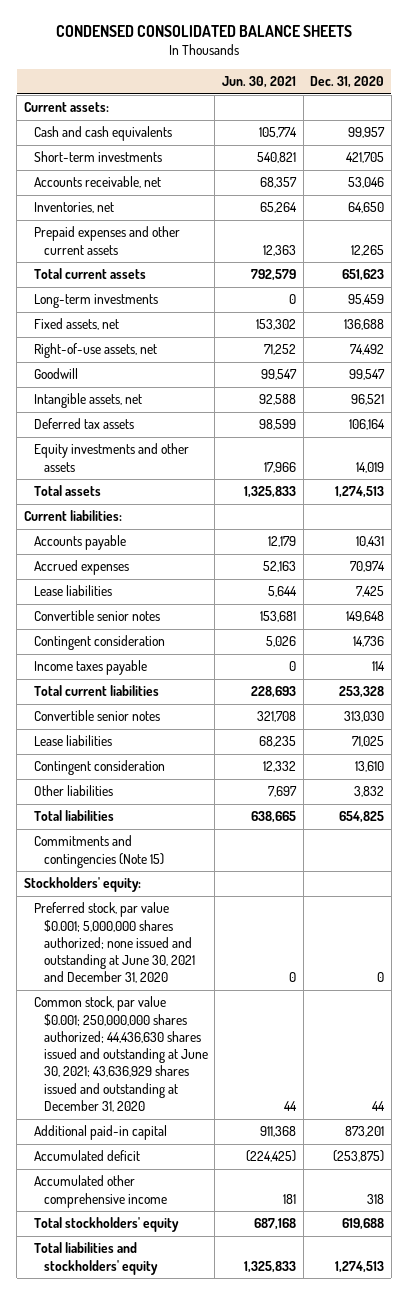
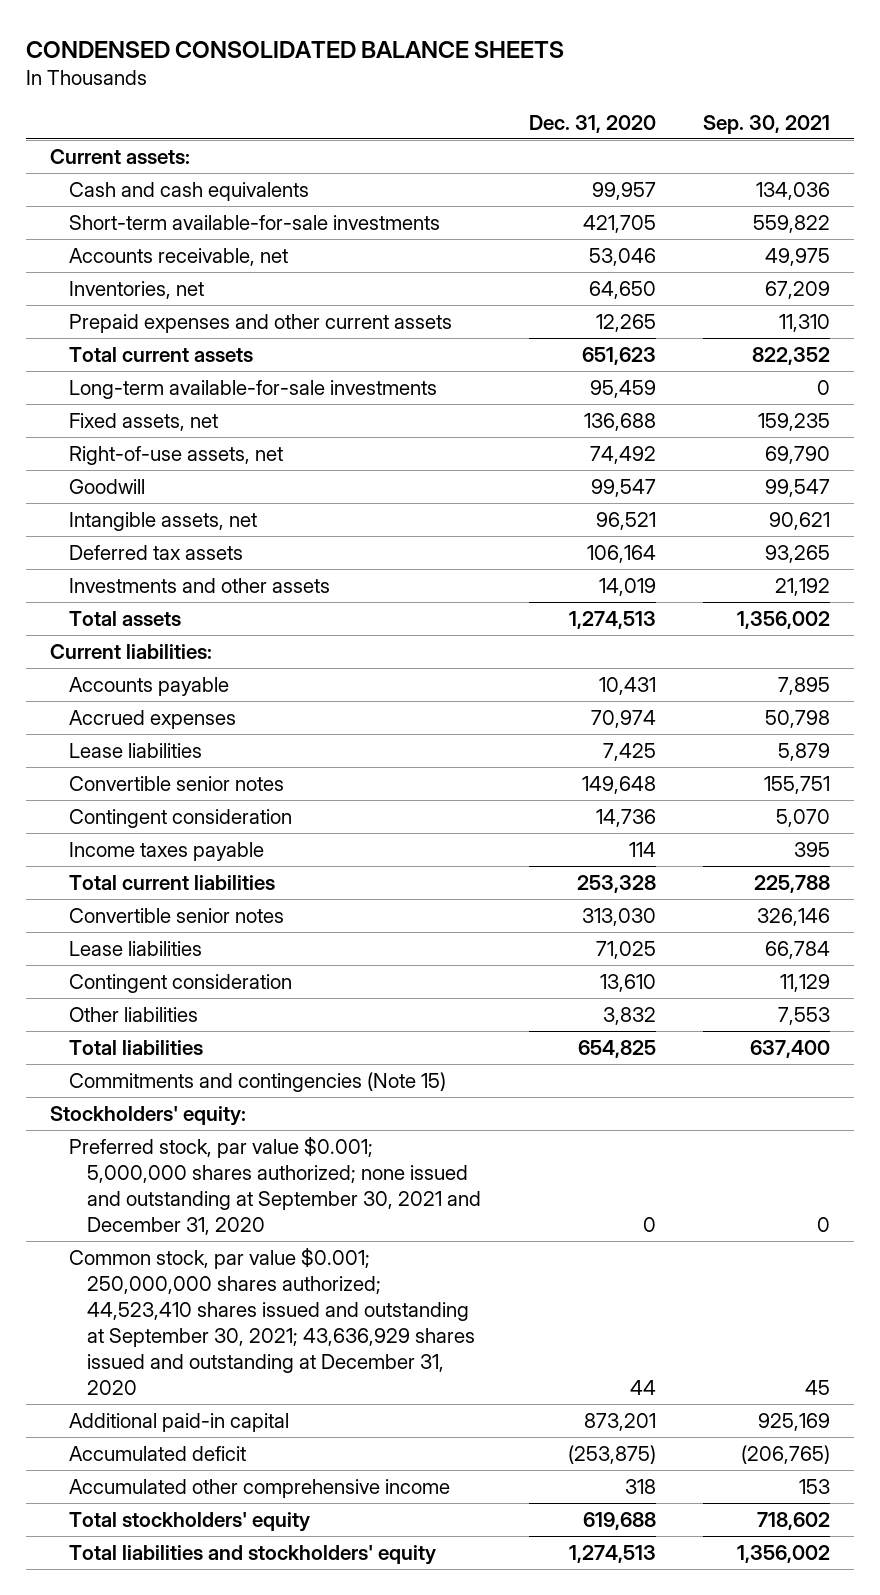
- | Jun. 30, 2021 | Dec. 31, 2020
+ | Dec. 31, 2020 | Sep. 30, 2021
- Short-term investments | 540,821 | 421,705
+ Short-term available-for-sale investments | 421,705 | 559,822
- Long-term investments | 0 | 95,459
+ Long-term available-for-sale investments | 95,459 | 0
- Equity investments and other assets | 17,966 | 14,019
+ Investments and other assets | 14,019 | 21,192
- Preferred stock, par value $0.001; 5,000,000 shares authorized; none issued and outstanding at June 30, 2021 and December 31, 2020 | 0 | 0
- Common stock, par value $0.001; 250,000,000 shares authorized; 44,436,630 shares issued and outstanding at June 30, 2021; 43,636,929 shares issued and outstanding at December 31, 2020 | 44 | 44
+ Preferred stock, par value $0.001; 5,000,000 shares authorized; none issued and outstanding at September 30, 2021 and December 31, 2020 | 0 | 0
+ Common stock, par value $0.001; 250,000,000 shares authorized; 44,523,410 shares issued and outstanding at September 30, 2021; 43,636,929 shares issued and outstanding at December 31, 2020 | 44 | 45

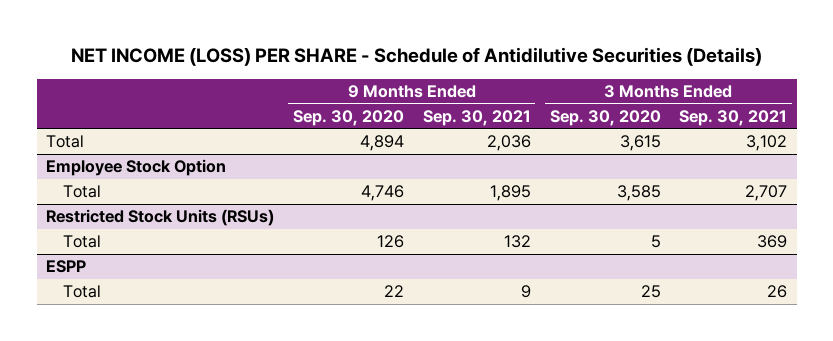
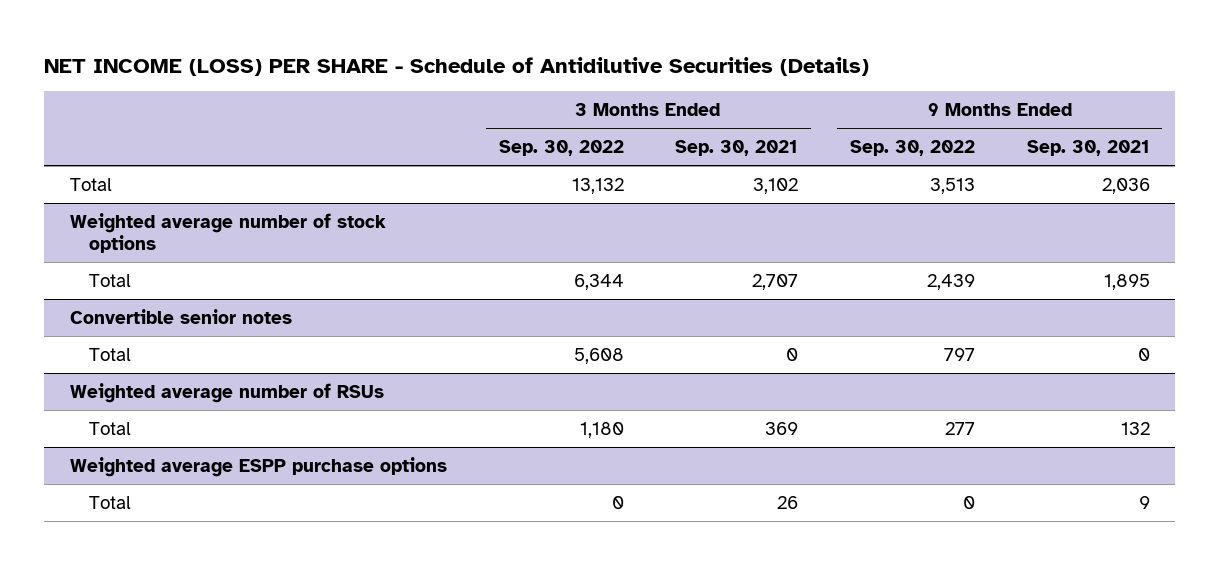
- | 9 Months Ended Sep. 30, 2020 | 9 Months Ended Sep. 30, 2021 | 3 Months Ended Sep. 30, 2020 | 3 Months Ended Sep. 30, 2021
+ | 3 Months Ended Sep. 30, 2022 | 3 Months Ended Sep. 30, 2021 | 9 Months Ended Sep. 30, 2022 | 9 Months Ended Sep. 30, 2021
- Employee Stock Option
+ Weighted average number of stock options
- Restricted Stock Units (RSUs)
+ Convertible senior notes
+ Total | 5,608 | 0 | 797 | 0
+ Weighted average number of RSUs
- ESPP
+ Weighted average ESPP purchase options

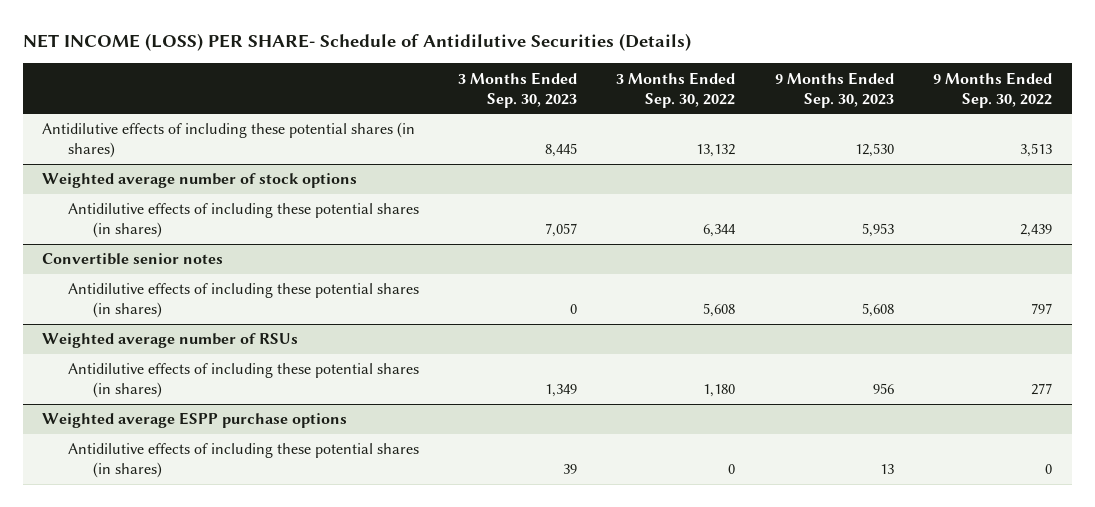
- NET INCOME (LOSS) PER SHARE - Schedule of Antidilutive Securities (Details)
+ NET INCOME (LOSS) PER SHARE- Schedule of Antidilutive Securities (Details)
- | 3 Months Ended Sep. 30, 2022 | 3 Months Ended Sep. 30, 2021 | 9 Months Ended Sep. 30, 2022 | 9 Months Ended Sep. 30, 2021
+ | 3 Months Ended Sep. 30, 2023 | 3 Months Ended Sep. 30, 2022 | 9 Months Ended Sep. 30, 2023 | 9 Months Ended Sep. 30, 2022
- Total | 13,132 | 3,102 | 3,513 | 2,036
+ Antidilutive effects of including these potential shares (in shares) | 8,445 | 13,132 | 12,530 | 3,513
@ Weighted average number of stock options
- Total | 6,344 | 2,707 | 2,439 | 1,895
+ Antidilutive effects of including these potential shares (in shares) | 7,057 | 6,344 | 5,953 | 2,439
@ Convertible senior notes
- Total | 5,608 | 0 | 797 | 0
+ Antidilutive effects of including these potential shares (in shares) | 0 | 5,608 | 5,608 | 797
@ Weighted average number of RSUs
- Total | 1,180 | 369 | 277 | 132
+ Antidilutive effects of including these potential shares (in shares) | 1,349 | 1,180 | 956 | 277
@ Weighted average ESPP purchase options
- Total | 0 | 26 | 0 | 9
+ Antidilutive effects of including these potential shares (in shares) | 39 | 0 | 13 | 0

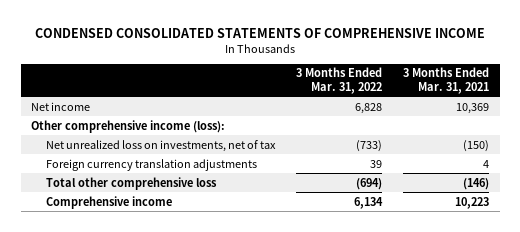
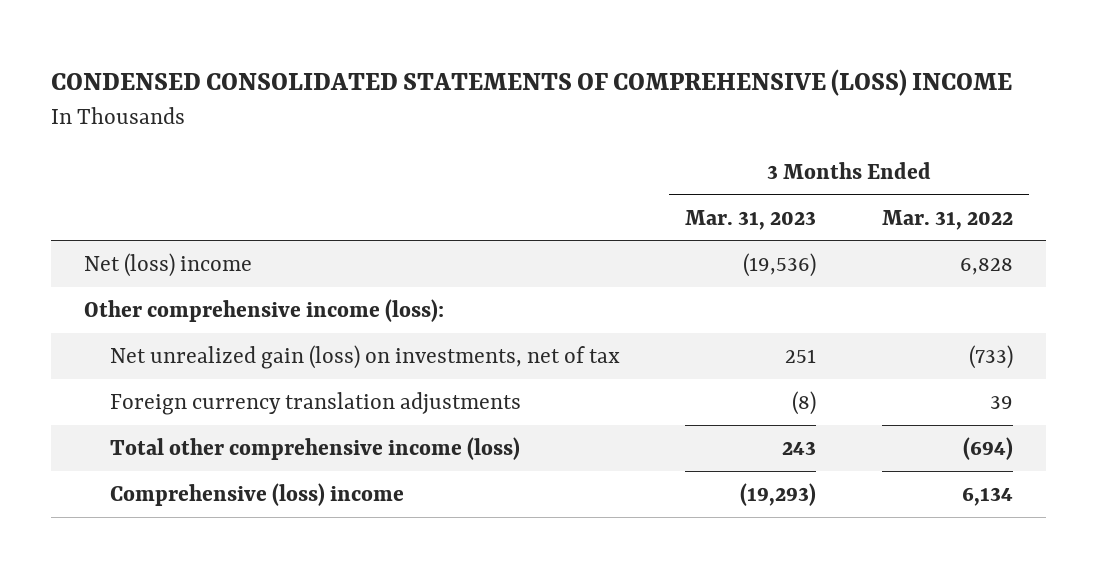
- CONDENSED CONSOLIDATED STATEMENTS OF COMPREHENSIVE INCOME
+ CONDENSED CONSOLIDATED STATEMENTS OF COMPREHENSIVE (LOSS) INCOME
- | 3 Months Ended Mar. 31, 2022 | 3 Months Ended Mar. 31, 2021
+ | 3 Months Ended Mar. 31, 2023 | 3 Months Ended Mar. 31, 2022
- Net income | 6,828 | 10,369
+ Net (loss) income | (19,536) | 6,828
- Net unrealized loss on investments, net of tax | (733) | (150)
+ Net unrealized gain (loss) on investments, net of tax | 251 | (733)
- Total other comprehensive loss | (694) | (146)
- Comprehensive income | 6,134 | 10,223
+ Total other comprehensive income (loss) | 243 | (694)
+ Comprehensive (loss) income | (19,293) | 6,134

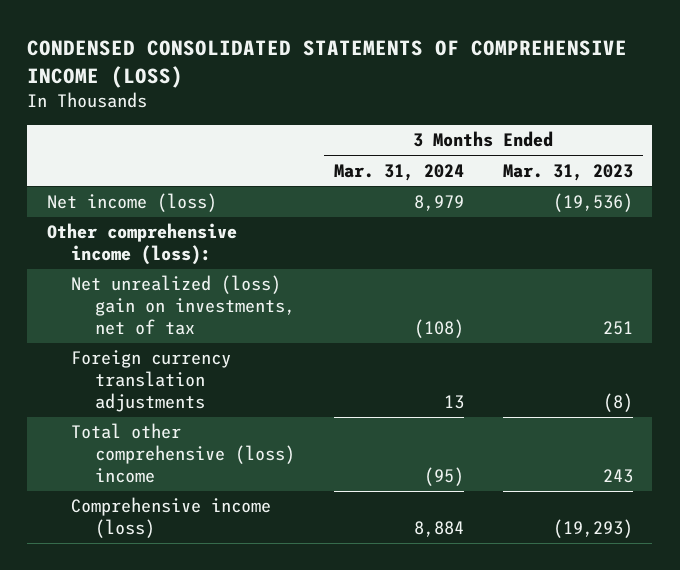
- CONDENSED CONSOLIDATED STATEMENTS OF COMPREHENSIVE (LOSS) INCOME
+ CONDENSED CONSOLIDATED STATEMENTS OF COMPREHENSIVE INCOME (LOSS)
- | 3 Months Ended Mar. 31, 2023 | 3 Months Ended Mar. 31, 2022
+ | 3 Months Ended Mar. 31, 2024 | 3 Months Ended Mar. 31, 2023
- Net (loss) income | (19,536) | 6,828
+ Net income (loss) | 8,979 | (19,536)
- Net unrealized gain (loss) on investments, net of tax | 251 | (733)
+ Net unrealized (loss) gain on investments, net of tax | (108) | 251
- Total other comprehensive income (loss) | 243 | (694)
- Comprehensive (loss) income | (19,293) | 6,134
+ Total other comprehensive (loss) income | (95) | 243
+ Comprehensive income (loss) | 8,884 | (19,293)

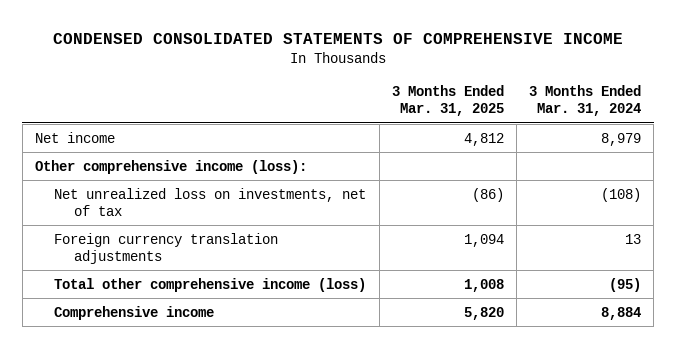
- CONDENSED CONSOLIDATED STATEMENTS OF COMPREHENSIVE INCOME (LOSS)
+ CONDENSED CONSOLIDATED STATEMENTS OF COMPREHENSIVE INCOME
- | 3 Months Ended Mar. 31, 2024 | 3 Months Ended Mar. 31, 2023
+ | 3 Months Ended Mar. 31, 2025 | 3 Months Ended Mar. 31, 2024
- Net income (loss) | 8,979 | (19,536)
+ Net income | 4,812 | 8,979
- Net unrealized (loss) gain on investments, net of tax | (108) | 251
+ Net unrealized loss on investments, net of tax | (86) | (108)
- Total other comprehensive (loss) income | (95) | 243
- Comprehensive income (loss) | 8,884 | (19,293)
+ Total other comprehensive income (loss) | 1,008 | (95)
+ Comprehensive income | 5,820 | 8,884

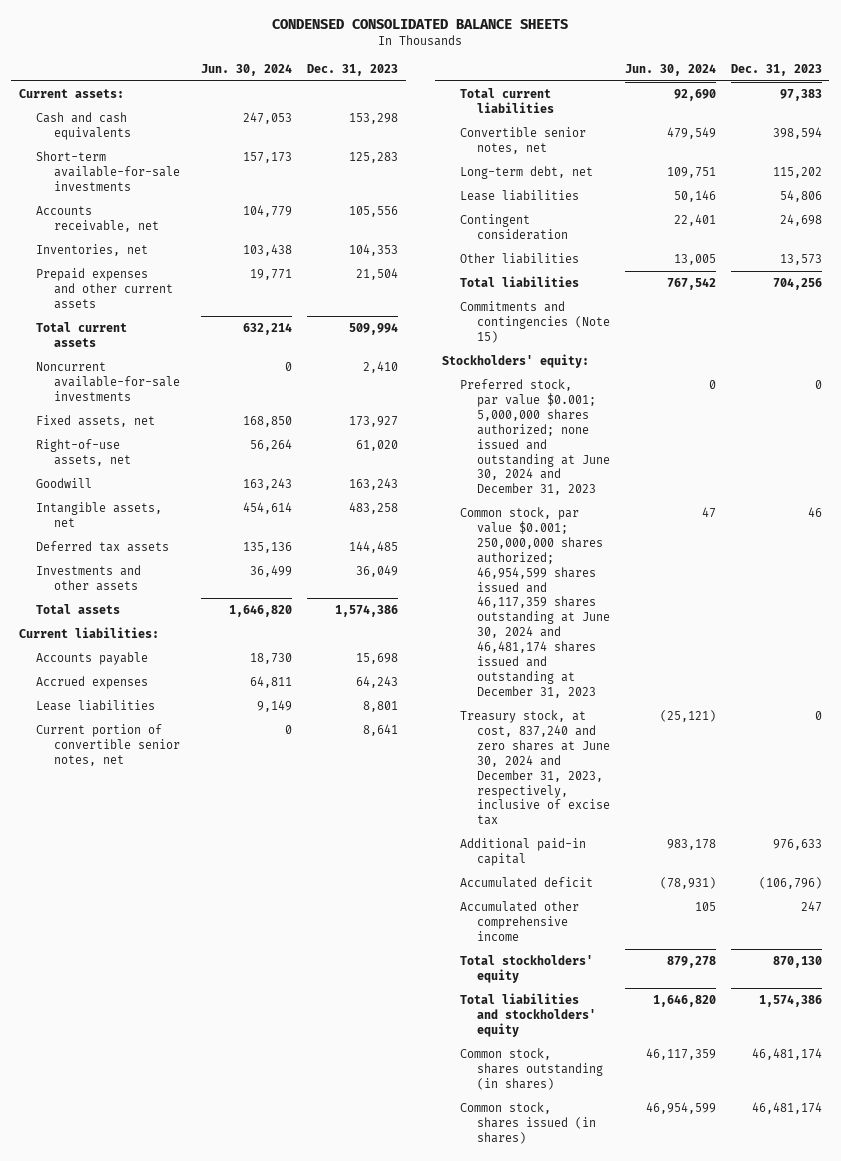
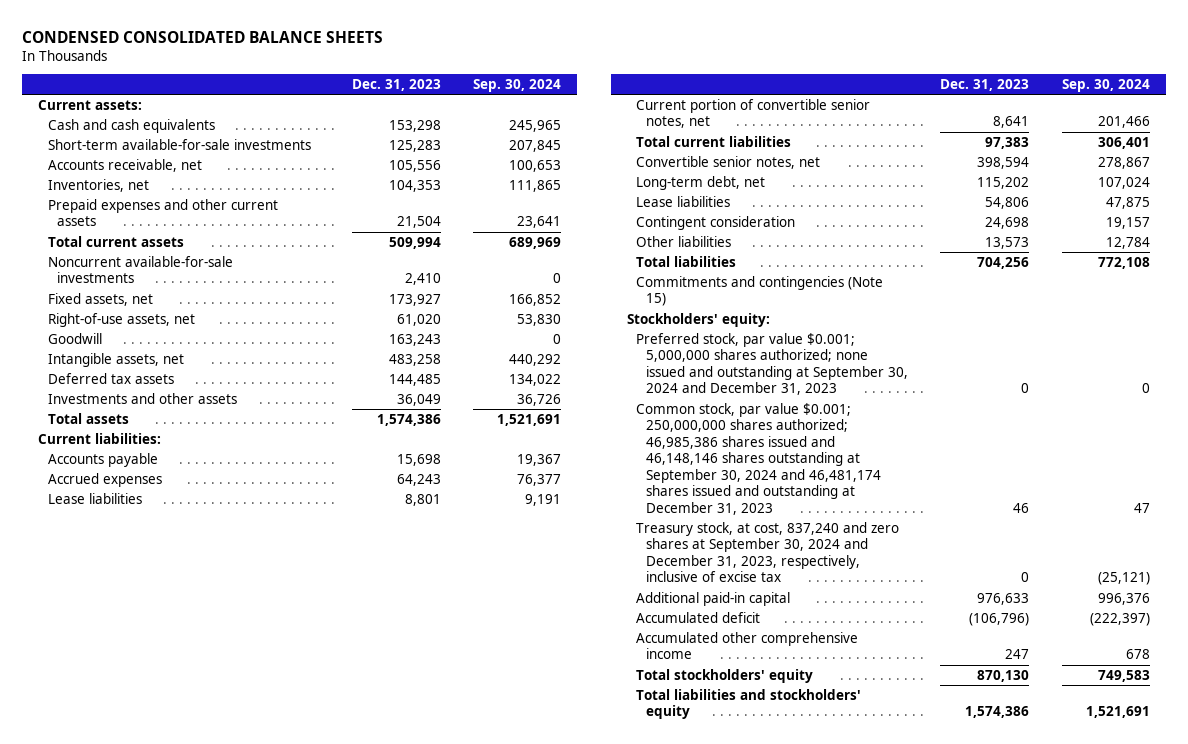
- | Jun. 30, 2024 | Dec. 31, 2023
+ | Dec. 31, 2023 | Sep. 30, 2024
- Preferred stock, par value $0.001; 5,000,000 shares authorized; none issued and outstanding at June 30, 2024 and December 31, 2023 | 0 | 0
- Common stock, par value $0.001; 250,000,000 shares authorized; 46,954,599 shares issued and 46,117,359 shares outstanding at June 30, 2024 and 46,481,174 shares issued and outstanding at December 31, 2023 | 47 | 46
- Treasury stock, at cost, 837,240 and zero shares at June 30, 2024 and December 31, 2023, respectively, inclusive of excise tax | (25,121) | 0
+ Preferred stock, par value $0.001; 5,000,000 shares authorized; none issued and outstanding at September 30, 2024 and December 31, 2023 | 0 | 0
+ Common stock, par value $0.001; 250,000,000 shares authorized; 46,985,386 shares issued and 46,148,146 shares outstanding at September 30, 2024 and 46,481,174 shares issued and outstanding at December 31, 2023 | 46 | 47
+ Treasury stock, at cost, 837,240 and zero shares at September 30, 2024 and December 31, 2023, respectively, inclusive of excise tax | 0 | (25,121)
- Common stock, shares outstanding (in shares) | 46,117,359 | 46,481,174
- Common stock, shares issued (in shares) | 46,954,599 | 46,481,174

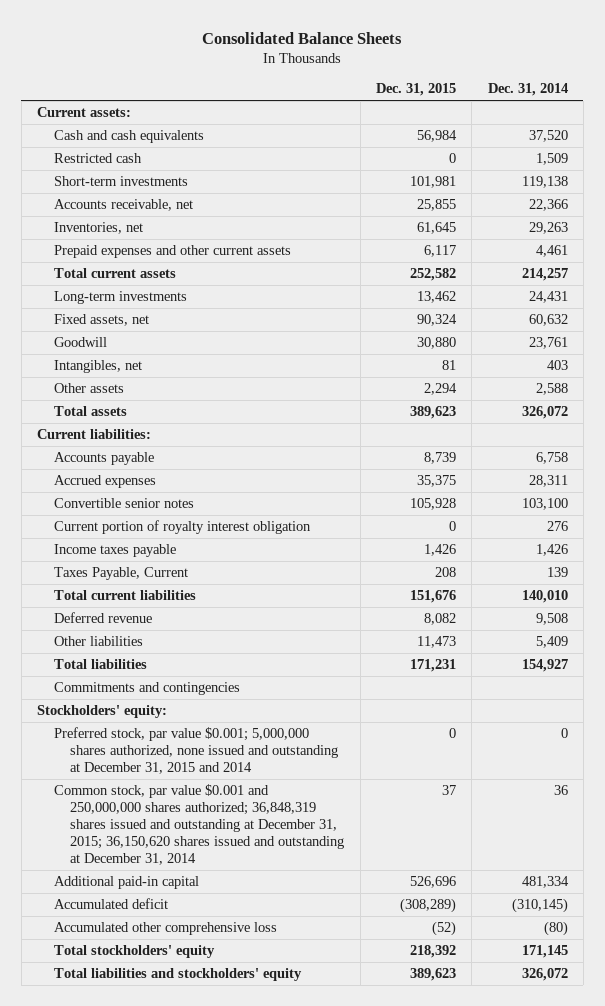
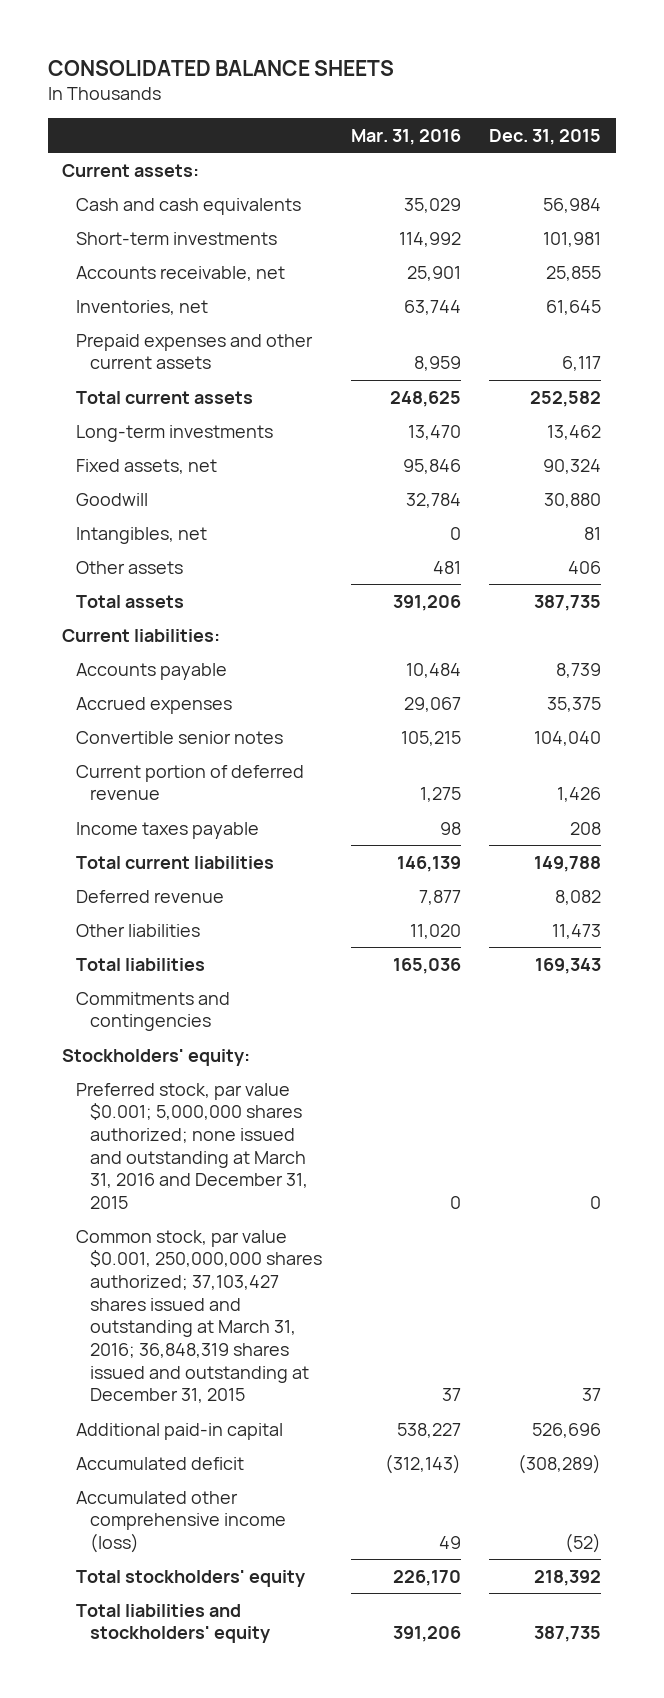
- Consolidated Balance Sheets
+ CONSOLIDATED BALANCE SHEETS
- | Dec. 31, 2015 | Dec. 31, 2014
+ | Mar. 31, 2016 | Dec. 31, 2015
- Restricted cash | 0 | 1,509
- Other assets | 2,294 | 2,588
- Total assets | 389,623 | 326,072
+ Other assets | 481 | 406
+ Total assets | 391,206 | 387,735
- Convertible senior notes | 105,928 | 103,100
- Current portion of royalty interest obligation | 0 | 276
- Income taxes payable | 1,426 | 1,426
- Taxes Payable, Current | 208 | 139
- Total current liabilities | 151,676 | 140,010
+ Convertible senior notes | 105,215 | 104,040
+ Current portion of deferred revenue | 1,275 | 1,426
+ Income taxes payable | 98 | 208
+ Total current liabilities | 146,139 | 149,788
- Total liabilities | 171,231 | 154,927
+ Total liabilities | 165,036 | 169,343
- Preferred stock, par value $0.001; 5,000,000 shares authorized, none issued and outstanding at December 31, 2015 and 2014 | 0 | 0
- Common stock, par value $0.001 and 250,000,000 shares authorized; 36,848,319 shares issued and outstanding at December 31, 2015; 36,150,620 shares issued and outstanding at December 31, 2014 | 37 | 36
+ Preferred stock, par value $0.001; 5,000,000 shares authorized; none issued and outstanding at March 31, 2016 and December 31, 2015 | 0 | 0
+ Common stock, par value $0.001, 250,000,000 shares authorized; 37,103,427 shares issued and outstanding at March 31, 2016; 36,848,319 shares issued and outstanding at December 31, 2015 | 37 | 37
- Accumulated other comprehensive loss | (52) | (80)
+ Accumulated other comprehensive income (loss) | 49 | (52)
- Total liabilities and stockholders' equity | 389,623 | 326,072
+ Total liabilities and stockholders' equity | 391,206 | 387,735

